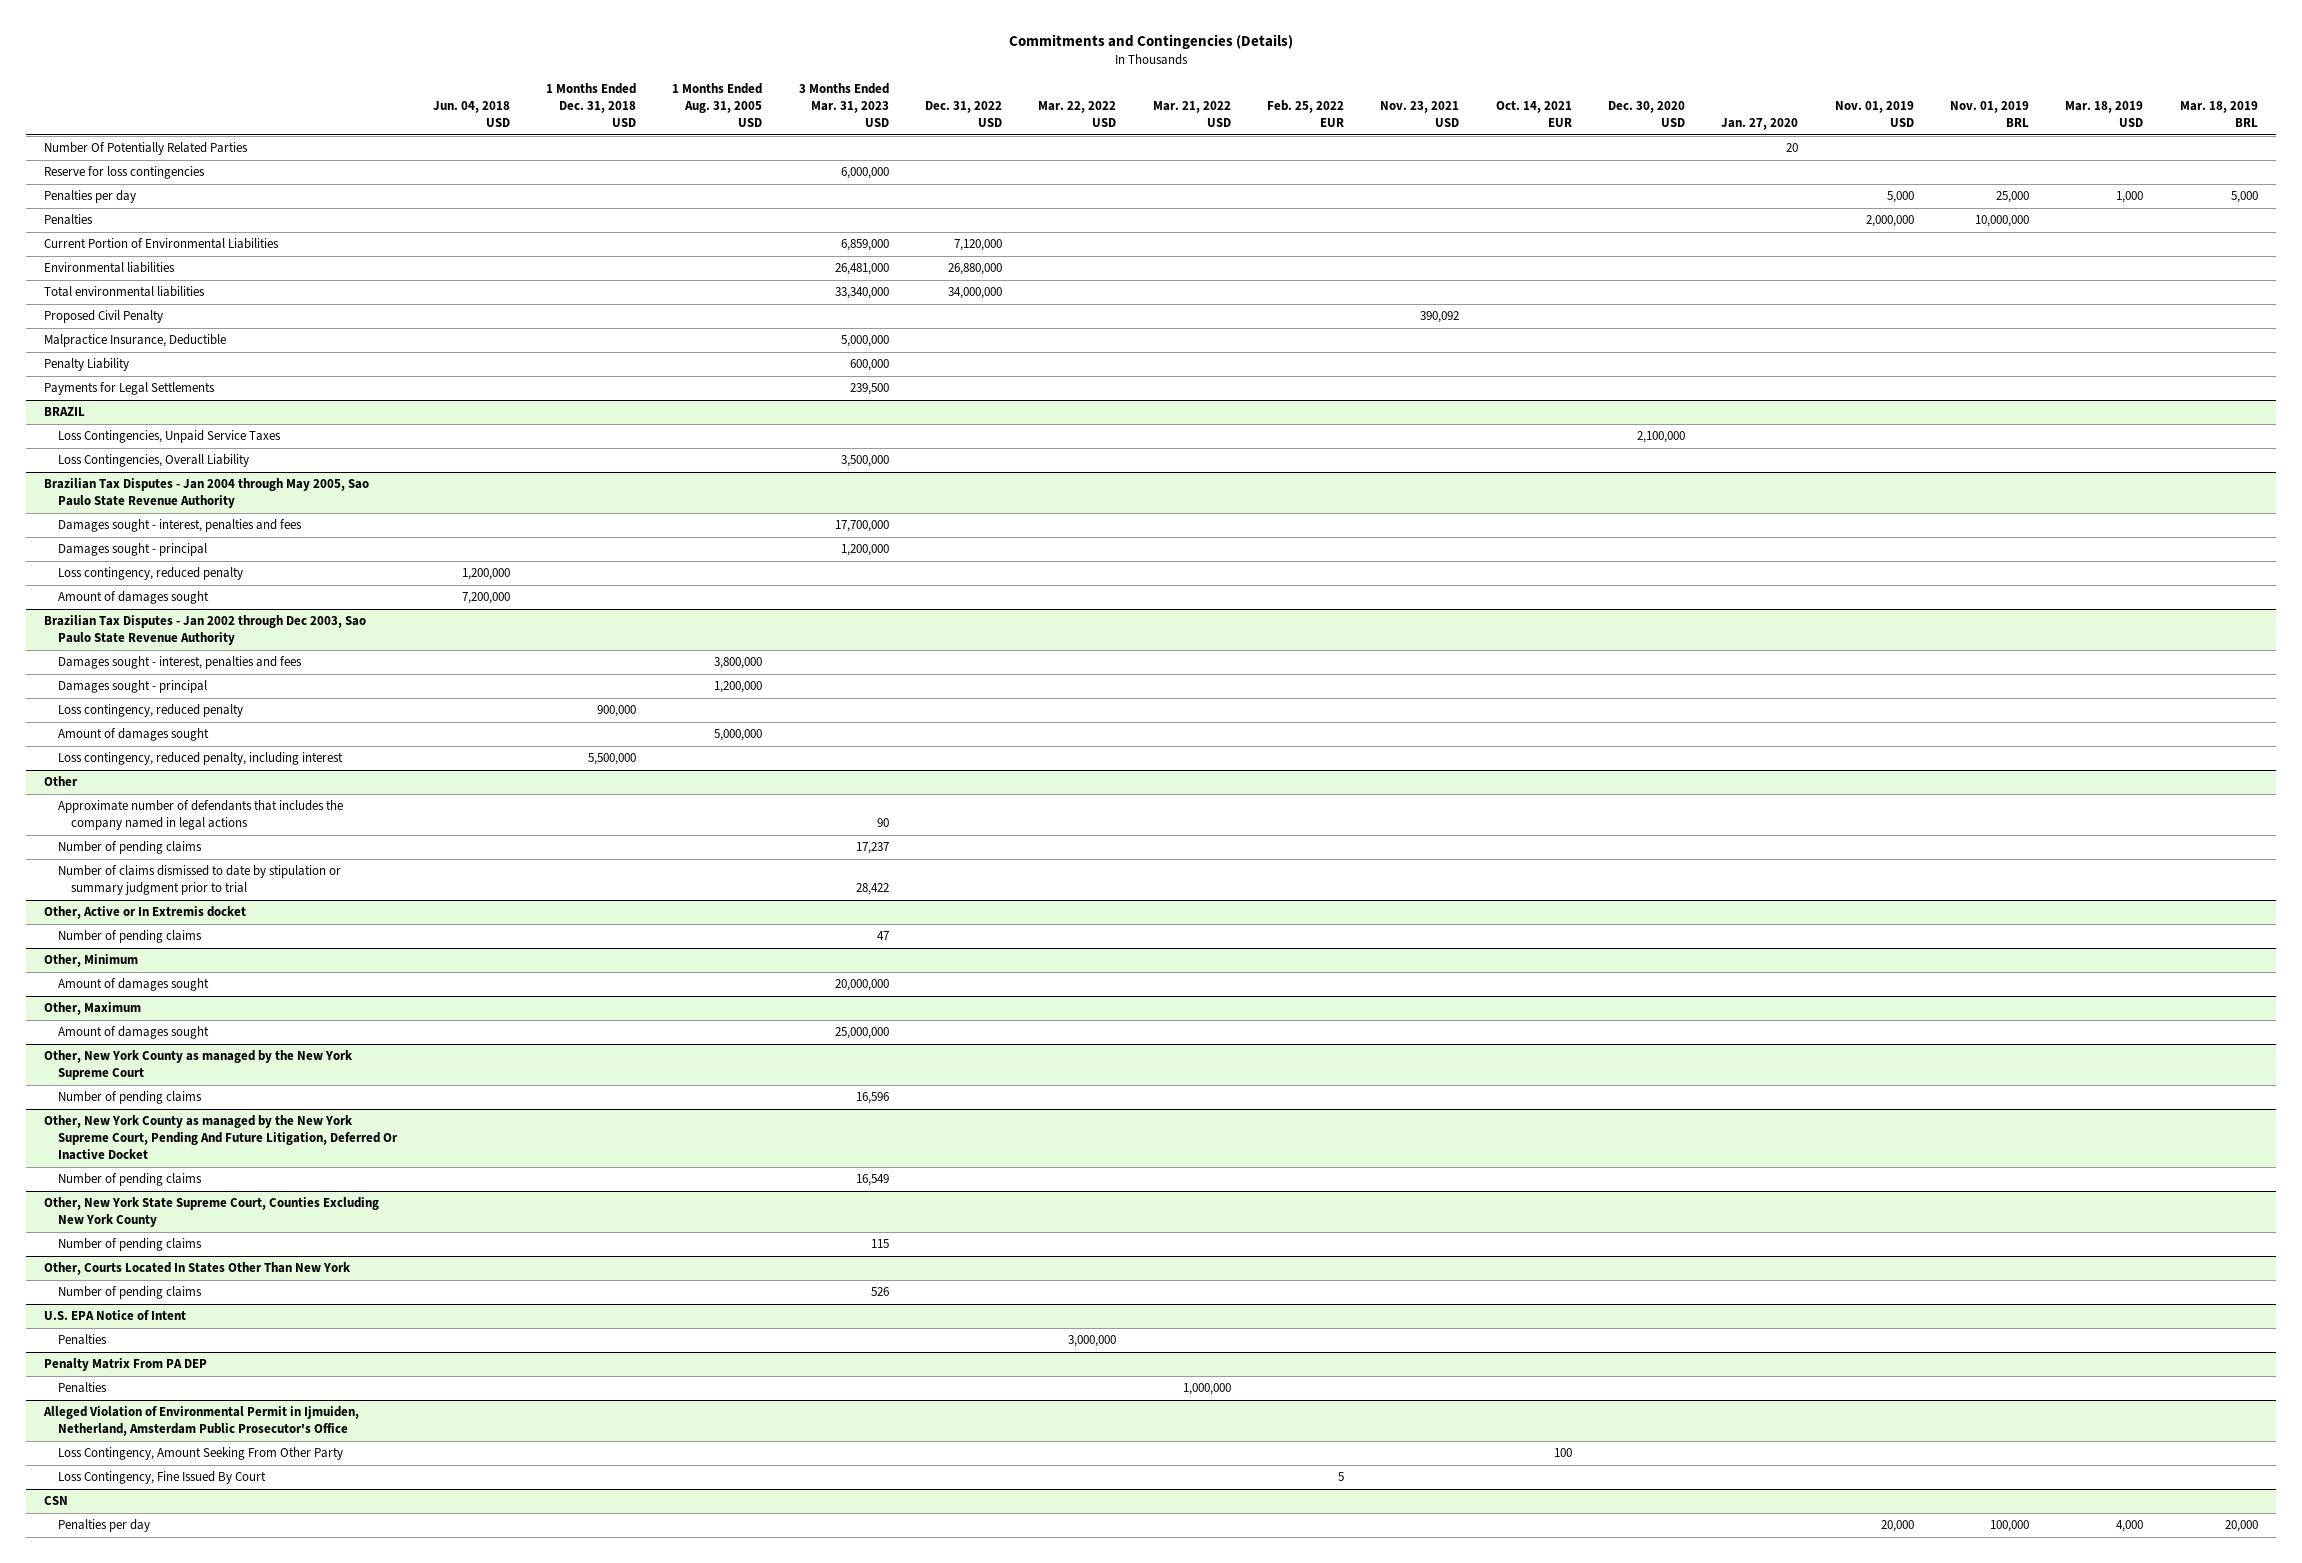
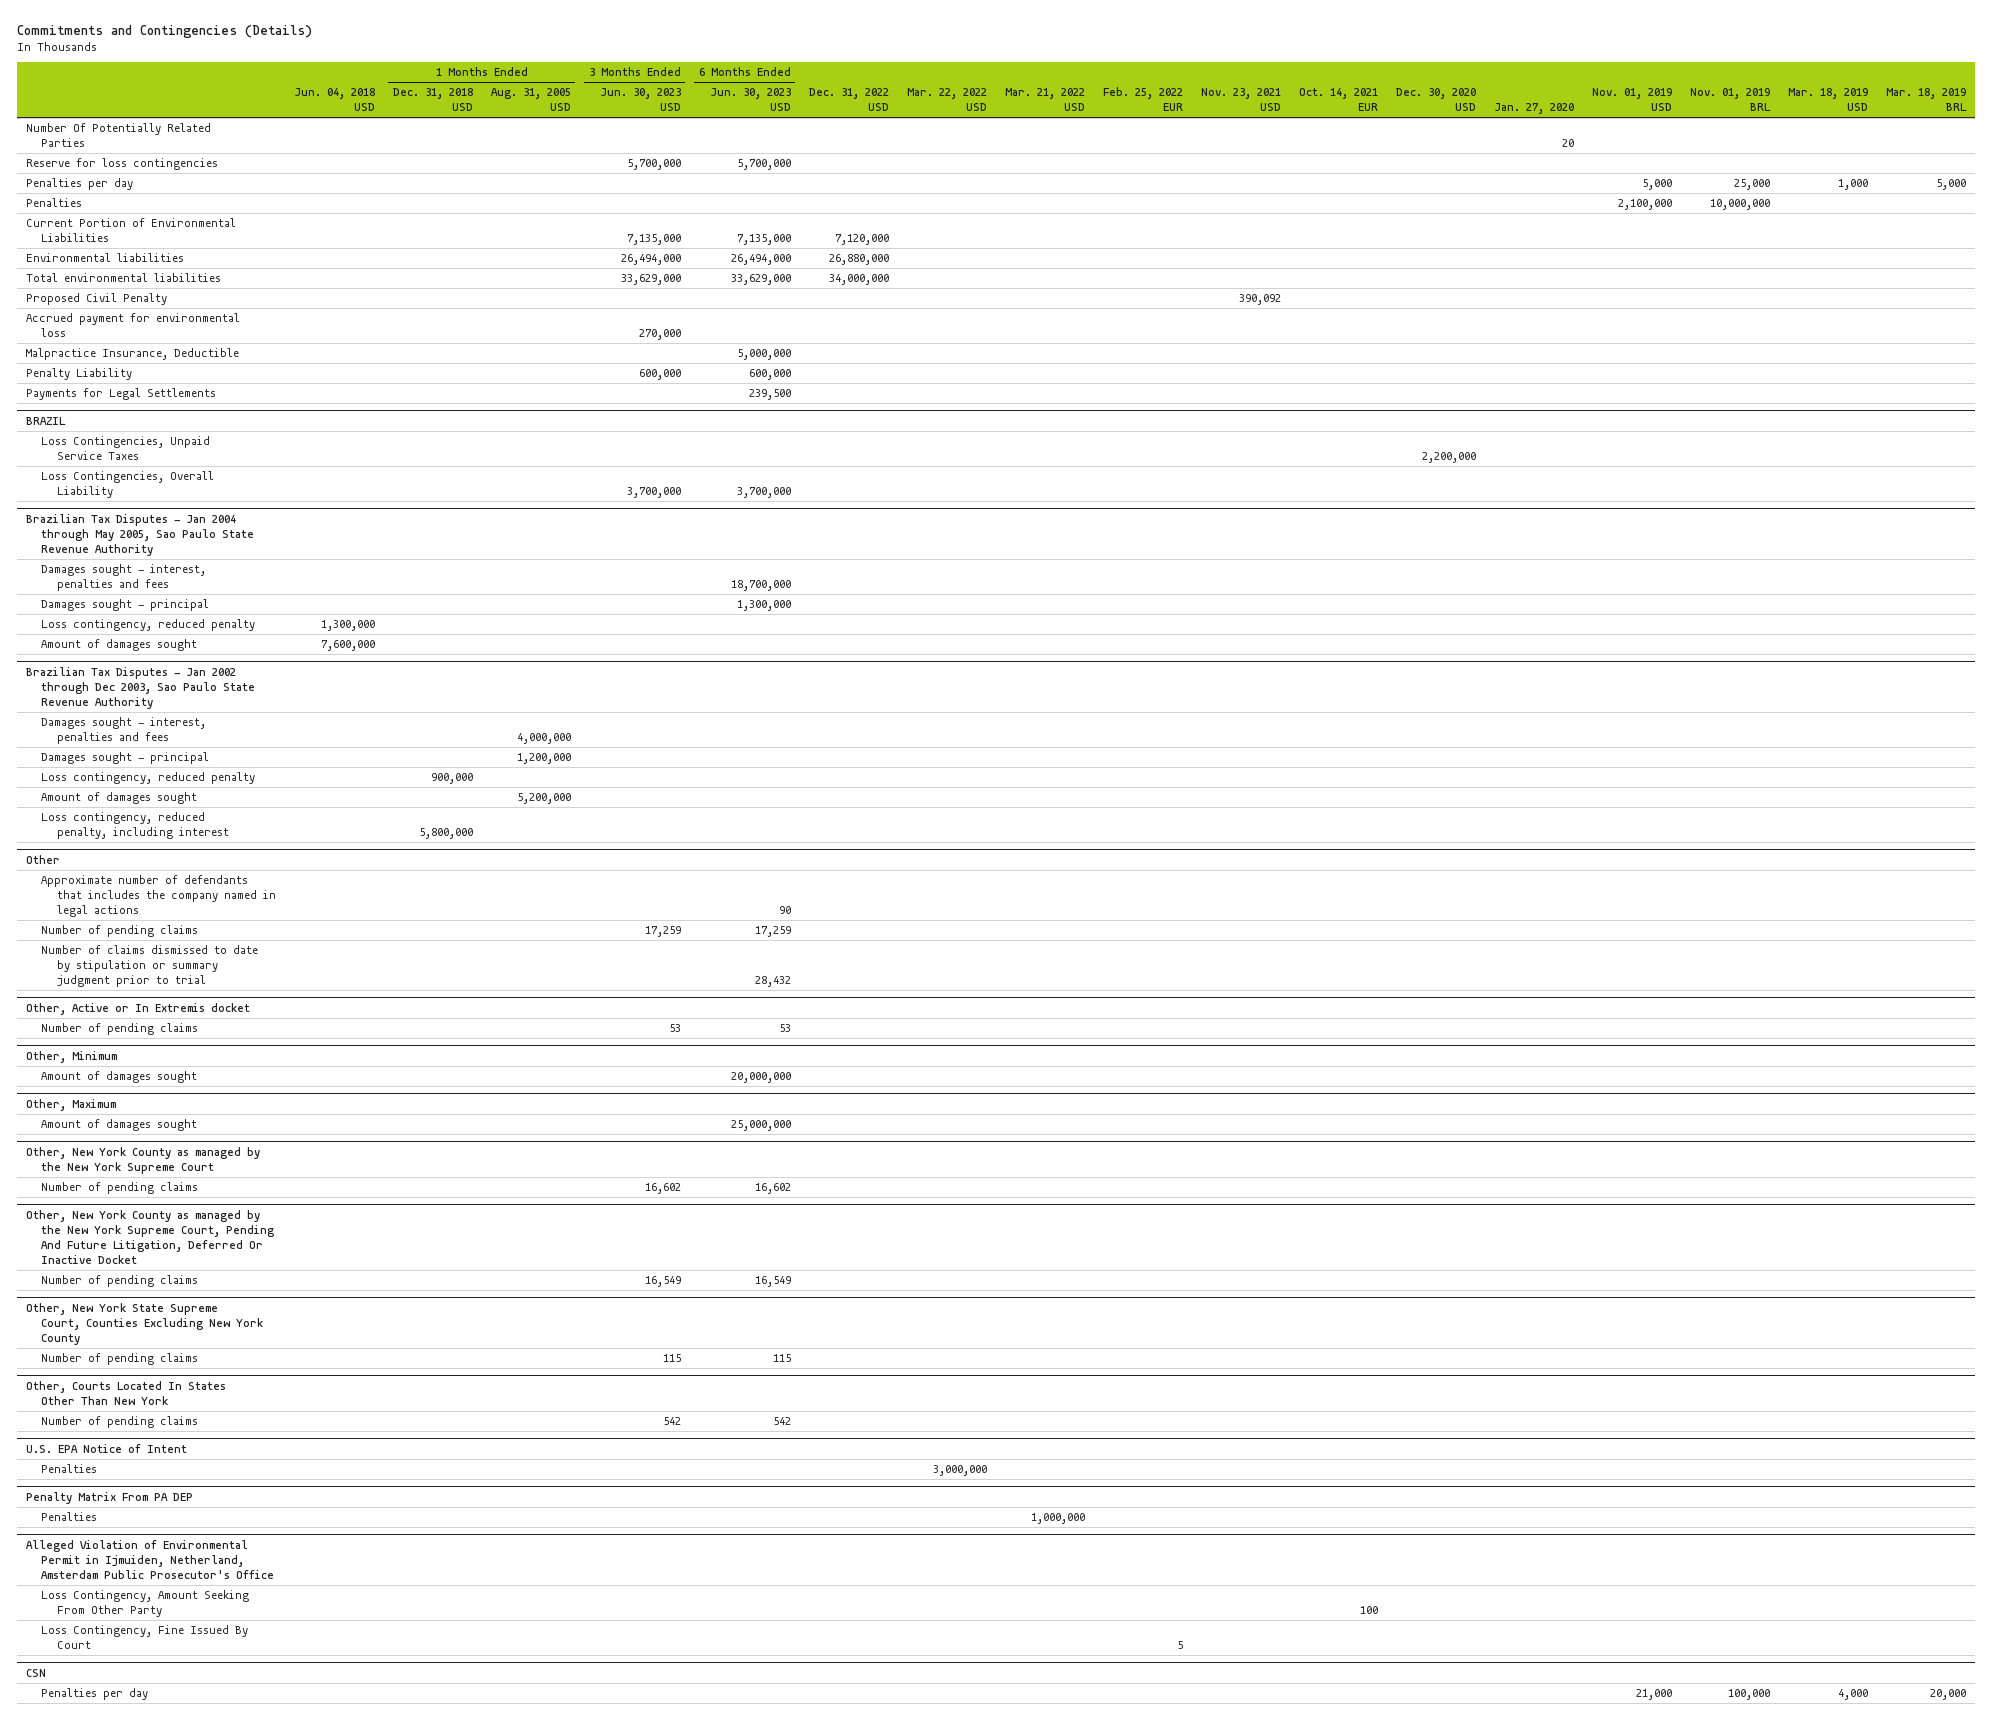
- | Jun. 04, 2018 USD | 1 Months Ended Dec. 31, 2018 USD | 1 Months Ended Aug. 31, 2005 USD | 3 Months Ended Mar. 31, 2023 USD | Dec. 31, 2022 USD | Mar. 22, 2022 USD | Mar. 21, 2022 USD | Feb. 25, 2022 EUR | Nov. 23, 2021 USD | Oct. 14, 2021 EUR | Dec. 30, 2020 USD | Jan. 27, 2020 | Nov. 01, 2019 USD | Nov. 01, 2019 BRL | Mar. 18, 2019 USD | Mar. 18, 2019 BRL
+ | Jun. 04, 2018 USD | 1 Months Ended Dec. 31, 2018 USD | 1 Months Ended Aug. 31, 2005 USD | 3 Months Ended Jun. 30, 2023 USD | 6 Months Ended Jun. 30, 2023 USD | Dec. 31, 2022 USD | Mar. 22, 2022 USD | Mar. 21, 2022 USD | Feb. 25, 2022 EUR | Nov. 23, 2021 USD | Oct. 14, 2021 EUR | Dec. 30, 2020 USD | Jan. 27, 2020 | Nov. 01, 2019 USD | Nov. 01, 2019 BRL | Mar. 18, 2019 USD | Mar. 18, 2019 BRL
- Penalties | | | | | | | | | | | | | 2,000,000 | 10,000,000 | |
+ Penalties | | | | | | | | | | | | | | 2,100,000 | 10,000,000 | |
+ Accrued payment for environmental loss | | | | 270,000 | | | | | | | | | | | | |
@ BRAZIL
- Loss Contingencies, Unpaid Service Taxes | | | | | | | | | | | 2,100,000 | | | | |
+ Loss Contingencies, Unpaid Service Taxes | | | | | | | | | | | | 2,200,000 | | | | |
@ Brazilian Tax Disputes - Jan 2004 through May 2005, Sao Paulo State Revenue Authority
- Loss contingency, reduced penalty | 1,200,000 | | | | | | | | | | | | | | |
- Amount of damages sought | 7,200,000 | | | | | | | | | | | | | | |
+ Loss contingency, reduced penalty | 1,300,000 | | | | | | | | | | | | | | | |
+ Amount of damages sought | 7,600,000 | | | | | | | | | | | | | | | |
@ Brazilian Tax Disputes - Jan 2002 through Dec 2003, Sao Paulo State Revenue Authority
- Damages sought - interest, penalties and fees | | | 3,800,000 | | | | | | | | | | | | |
+ Damages sought - interest, penalties and fees | | | 4,000,000 | | | | | | | | | | | | | |
- Amount of damages sought | | | 5,000,000 | | | | | | | | | | | | |
- Loss contingency, reduced penalty, including interest | | 5,500,000 | | | | | | | | | | | | | |
+ Amount of damages sought | | | 5,200,000 | | | | | | | | | | | | | |
+ Loss contingency, reduced penalty, including interest | | 5,800,000 | | | | | | | | | | | | | | |
@ CSN
- Penalties per day | | | | | | | | | | | | | 20,000 | 100,000 | 4,000 | 20,000
+ Penalties per day | | | | | | | | | | | | | | 21,000 | 100,000 | 4,000 | 20,000

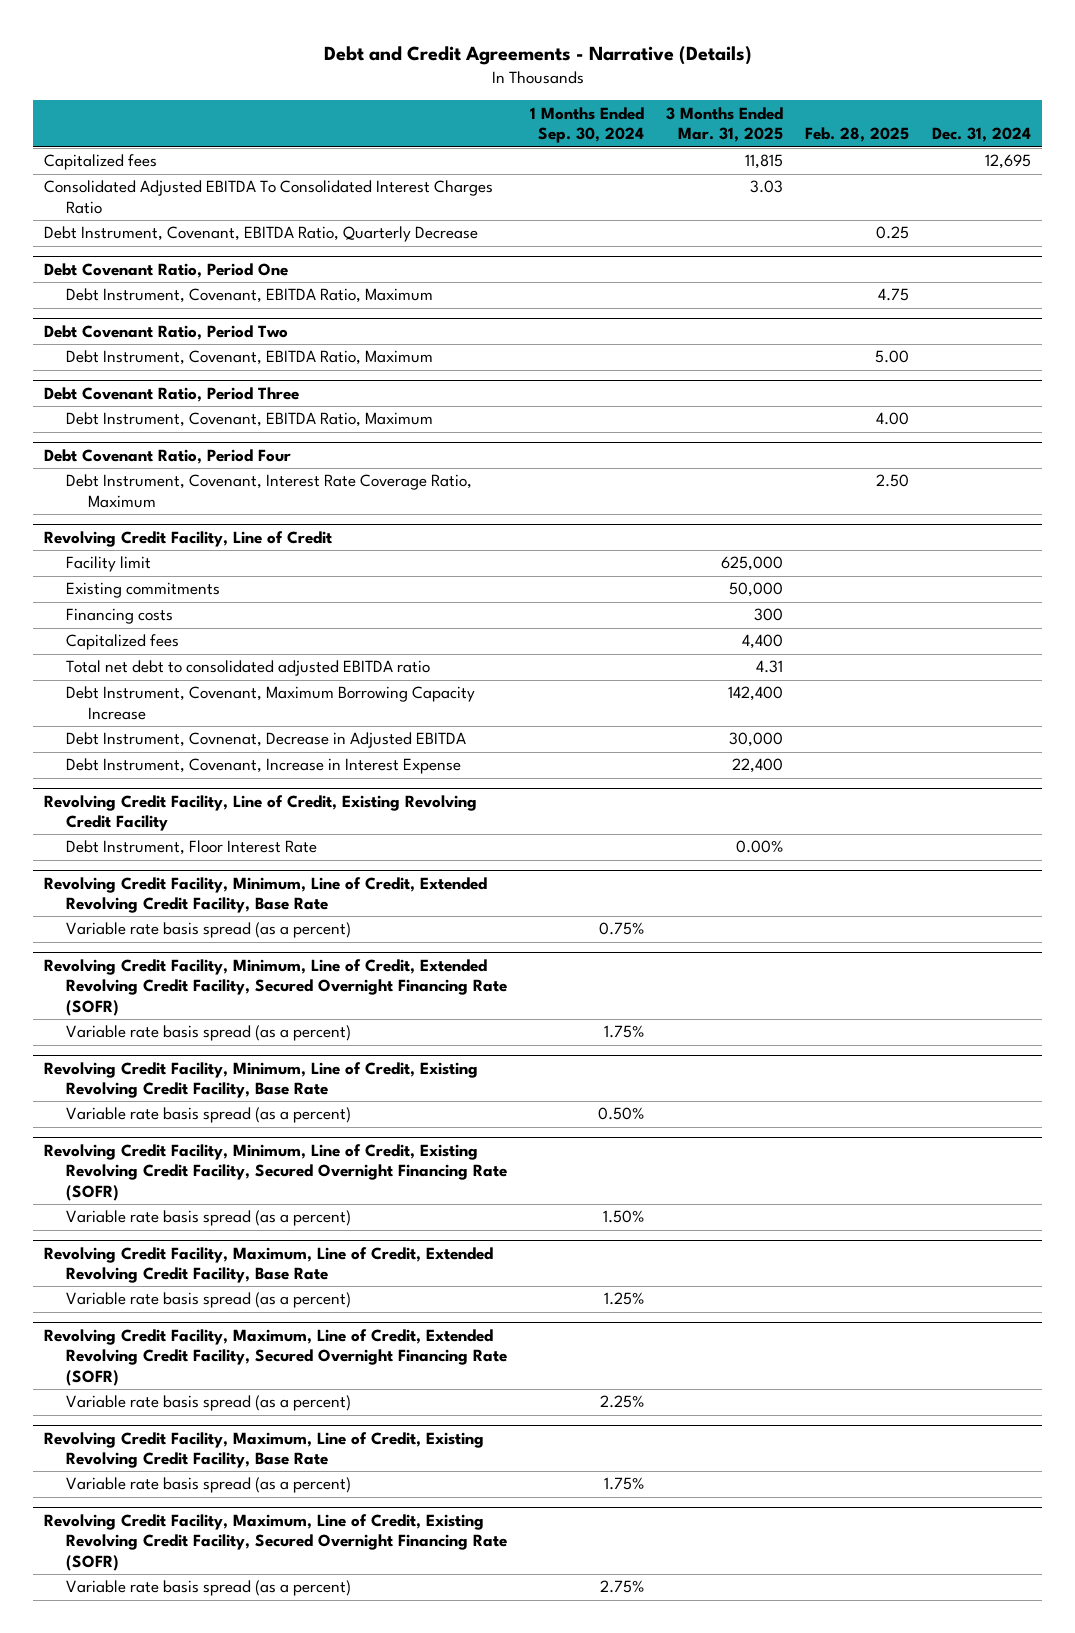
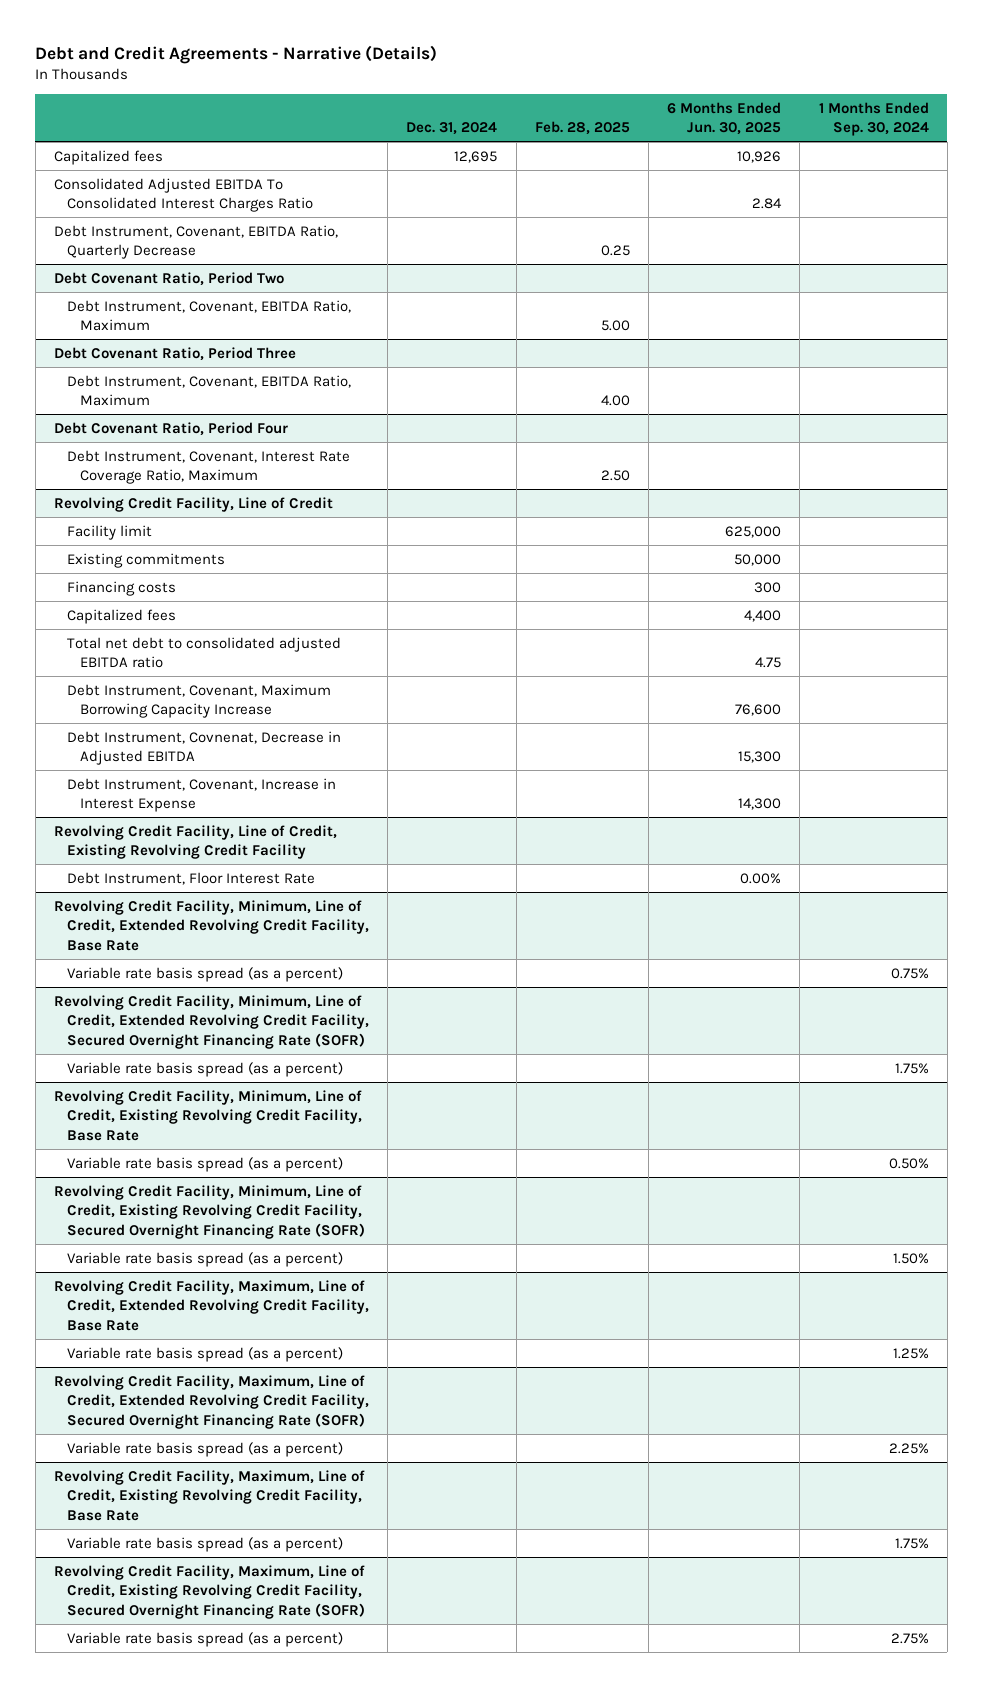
- | 1 Months Ended Sep. 30, 2024 | 3 Months Ended Mar. 31, 2025 | Feb. 28, 2025 | Dec. 31, 2024
+ | Dec. 31, 2024 | Feb. 28, 2025 | 6 Months Ended Jun. 30, 2025 | 1 Months Ended Sep. 30, 2024
- Debt Covenant Ratio, Period One
- Debt Instrument, Covenant, EBITDA Ratio, Maximum | | | 4.75 |

